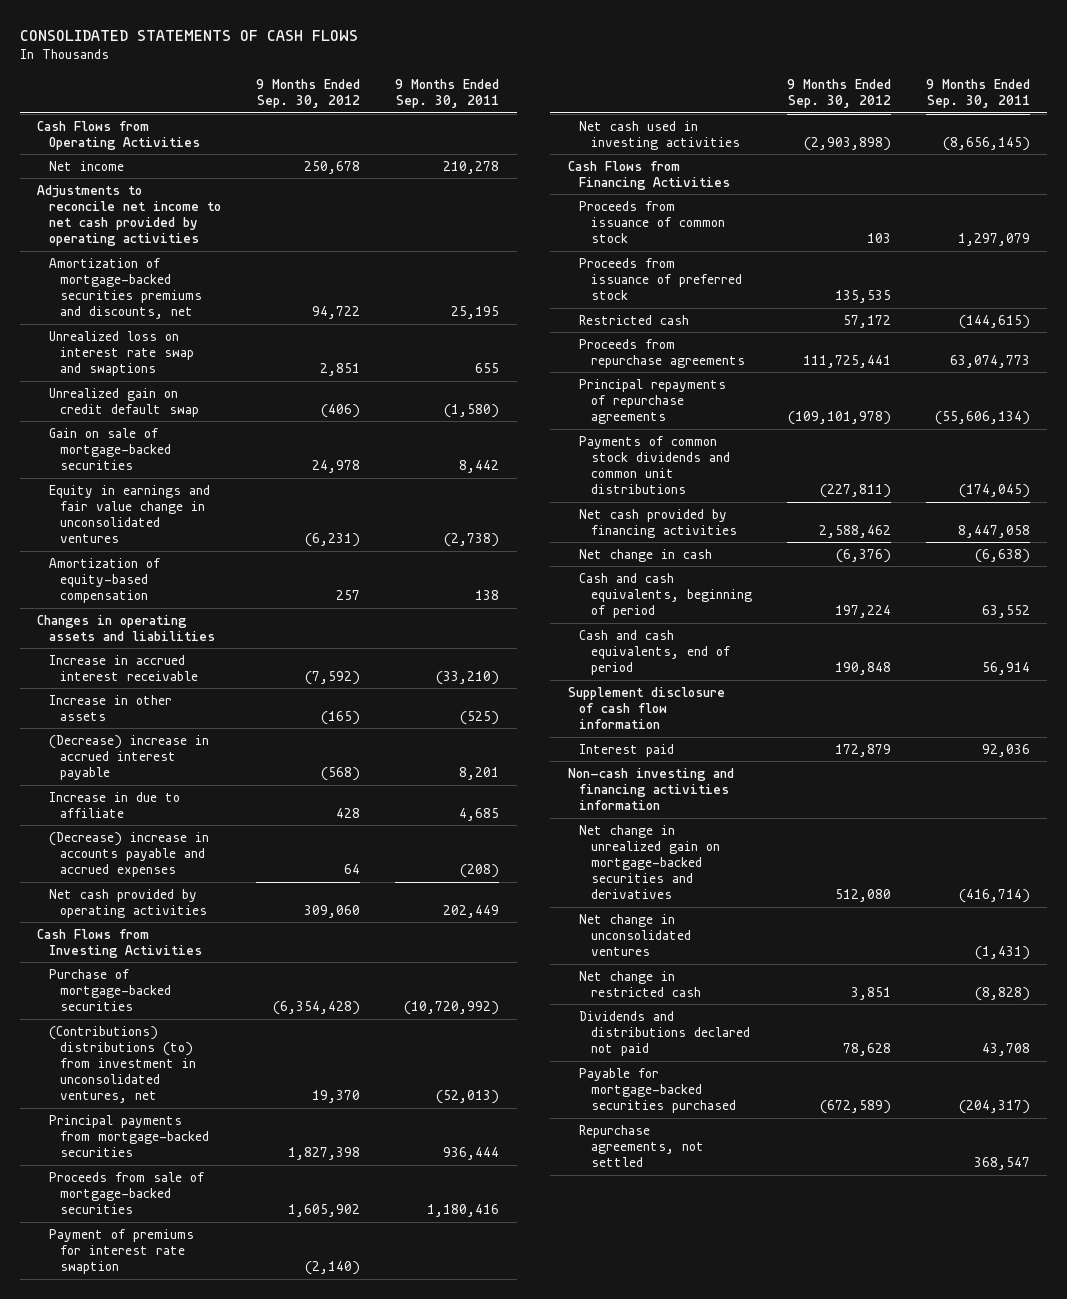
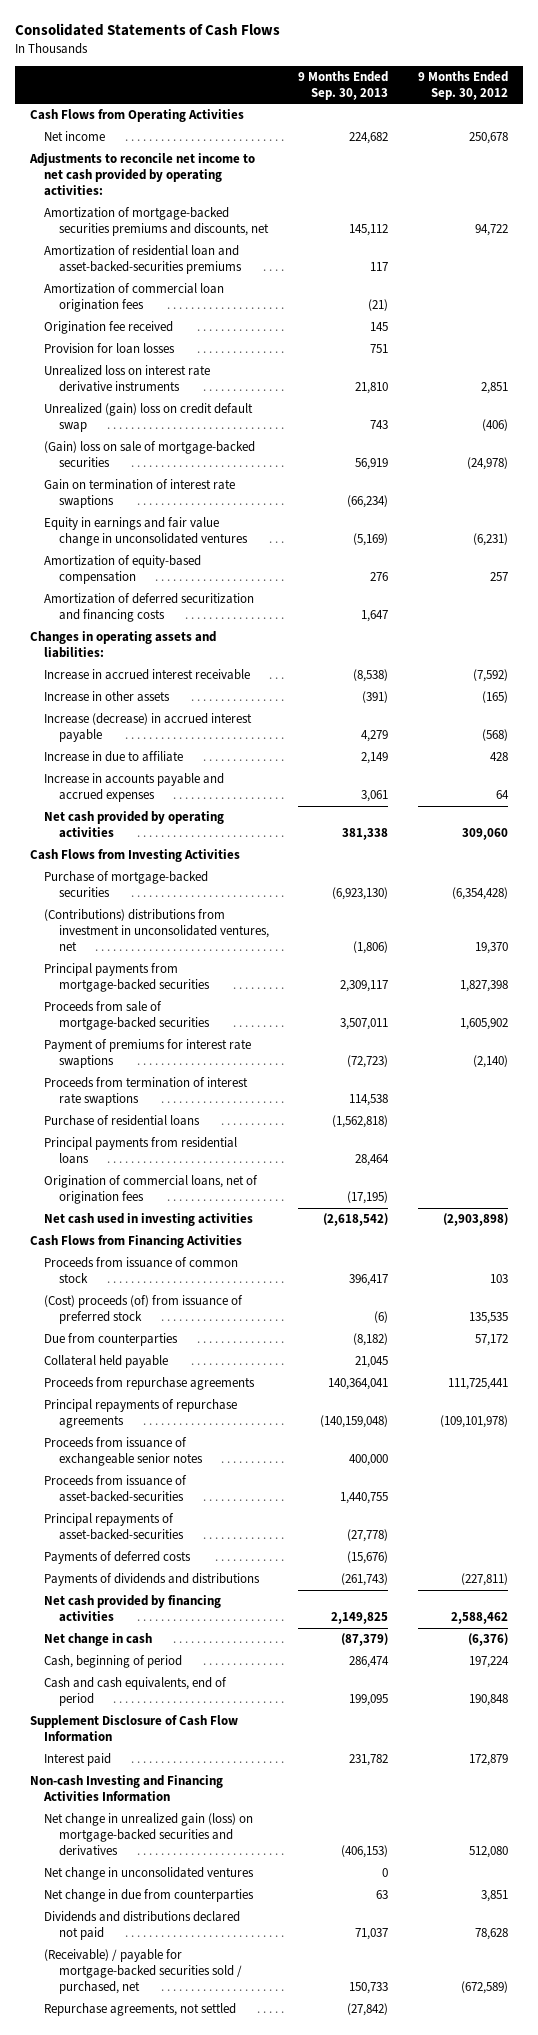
- CONSOLIDATED STATEMENTS OF CASH FLOWS
+ Consolidated Statements of Cash Flows
- | 9 Months Ended Sep. 30, 2012 | 9 Months Ended Sep. 30, 2011
+ | 9 Months Ended Sep. 30, 2013 | 9 Months Ended Sep. 30, 2012
- Adjustments to reconcile net income to net cash provided by operating activities
+ Adjustments to reconcile net income to net cash provided by operating activities:
- Unrealized loss on interest rate swap and swaptions | 2,851 | 655
- Unrealized gain on credit default swap | (406) | (1,580)
- Gain on sale of mortgage-backed securities | 24,978 | 8,442
+ Amortization of residential loan and asset-backed-securities premiums | 117 |
+ Amortization of commercial loan origination fees | (21) |
+ Origination fee received | 145 |
+ Provision for loan losses | 751 |
+ Unrealized loss on interest rate derivative instruments | 21,810 | 2,851
+ Unrealized (gain) loss on credit default swap | 743 | (406)
+ (Gain) loss on sale of mortgage-backed securities | 56,919 | (24,978)
+ Gain on termination of interest rate swaptions | (66,234) |
- Changes in operating assets and liabilities
+ Amortization of deferred securitization and financing costs | 1,647 |
+ Changes in operating assets and liabilities:
- (Decrease) increase in accrued interest payable | (568) | 8,201
+ Increase (decrease) in accrued interest payable | 4,279 | (568)
- (Decrease) increase in accounts payable and accrued expenses | 64 | (208)
+ Increase in accounts payable and accrued expenses | 3,061 | 64
- (Contributions) distributions (to) from investment in unconsolidated ventures, net | 19,370 | (52,013)
+ (Contributions) distributions from investment in unconsolidated ventures, net | (1,806) | 19,370
- Payment of premiums for interest rate swaption | (2,140) |
+ Payment of premiums for interest rate swaptions | (72,723) | (2,140)
+ Proceeds from termination of interest rate swaptions | 114,538 |
+ Purchase of residential loans | (1,562,818) |
+ Principal payments from residential loans | 28,464 |
+ Origination of commercial loans, net of origination fees | (17,195) |
- Proceeds from issuance of preferred stock | 135,535 |
- Restricted cash | 57,172 | (144,615)
+ (Cost) proceeds (of) from issuance of preferred stock | (6) | 135,535
+ Due from counterparties | (8,182) | 57,172
+ Collateral held payable | 21,045 |
- Payments of common stock dividends and common unit distributions | (227,811) | (174,045)
+ Proceeds from issuance of exchangeable senior notes | 400,000 |
+ Proceeds from issuance of asset-backed-securities | 1,440,755 |
+ Principal repayments of asset-backed-securities | (27,778) |
+ Payments of deferred costs | (15,676) |
+ Payments of dividends and distributions | (261,743) | (227,811)
- Cash and cash equivalents, beginning of period | 197,224 | 63,552
+ Cash, beginning of period | 286,474 | 197,224
- Supplement disclosure of cash flow information
+ Supplement Disclosure of Cash Flow Information
- Non-cash investing and financing activities information
- Net change in unrealized gain on mortgage-backed securities and derivatives | 512,080 | (416,714)
+ Non-cash Investing and Financing Activities Information
+ Net change in unrealized gain (loss) on mortgage-backed securities and derivatives | (406,153) | 512,080
- Net change in restricted cash | 3,851 | (8,828)
+ Net change in due from counterparties | 63 | 3,851
- Payable for mortgage-backed securities purchased | (672,589) | (204,317)
+ (Receivable) / payable for mortgage-backed securities sold / purchased, net | 150,733 | (672,589)

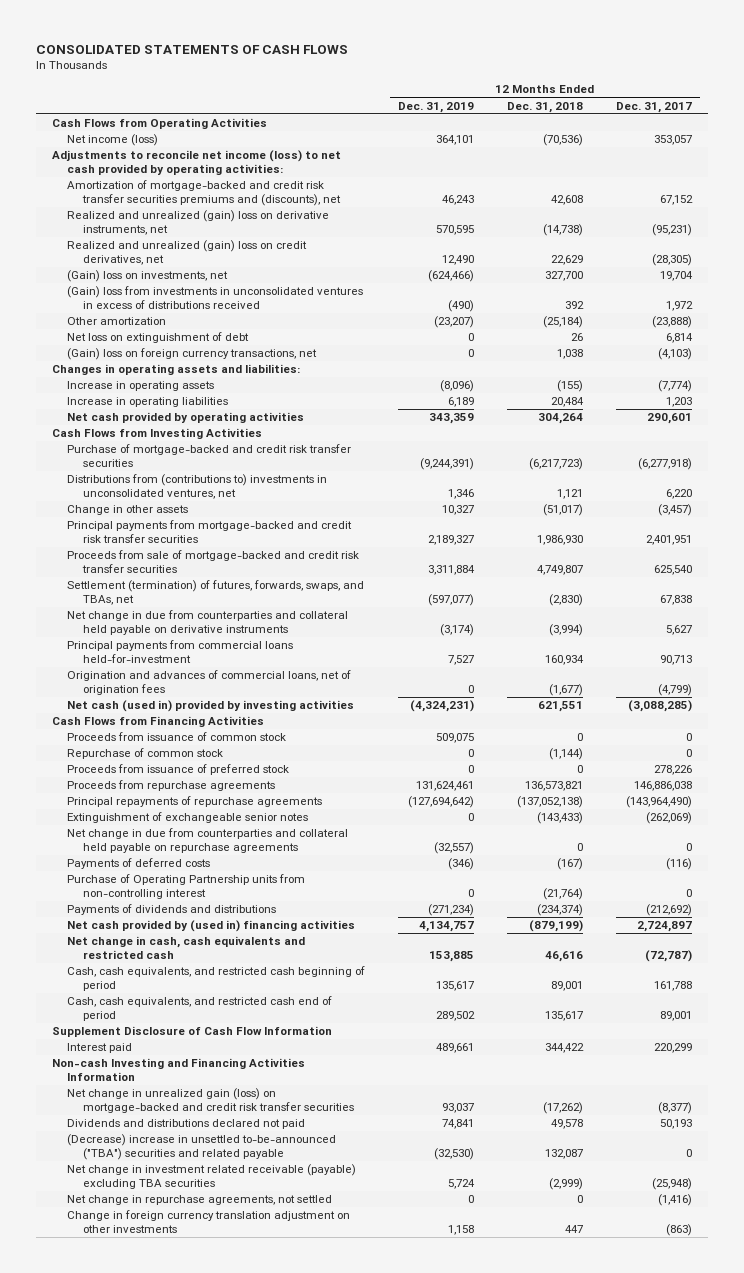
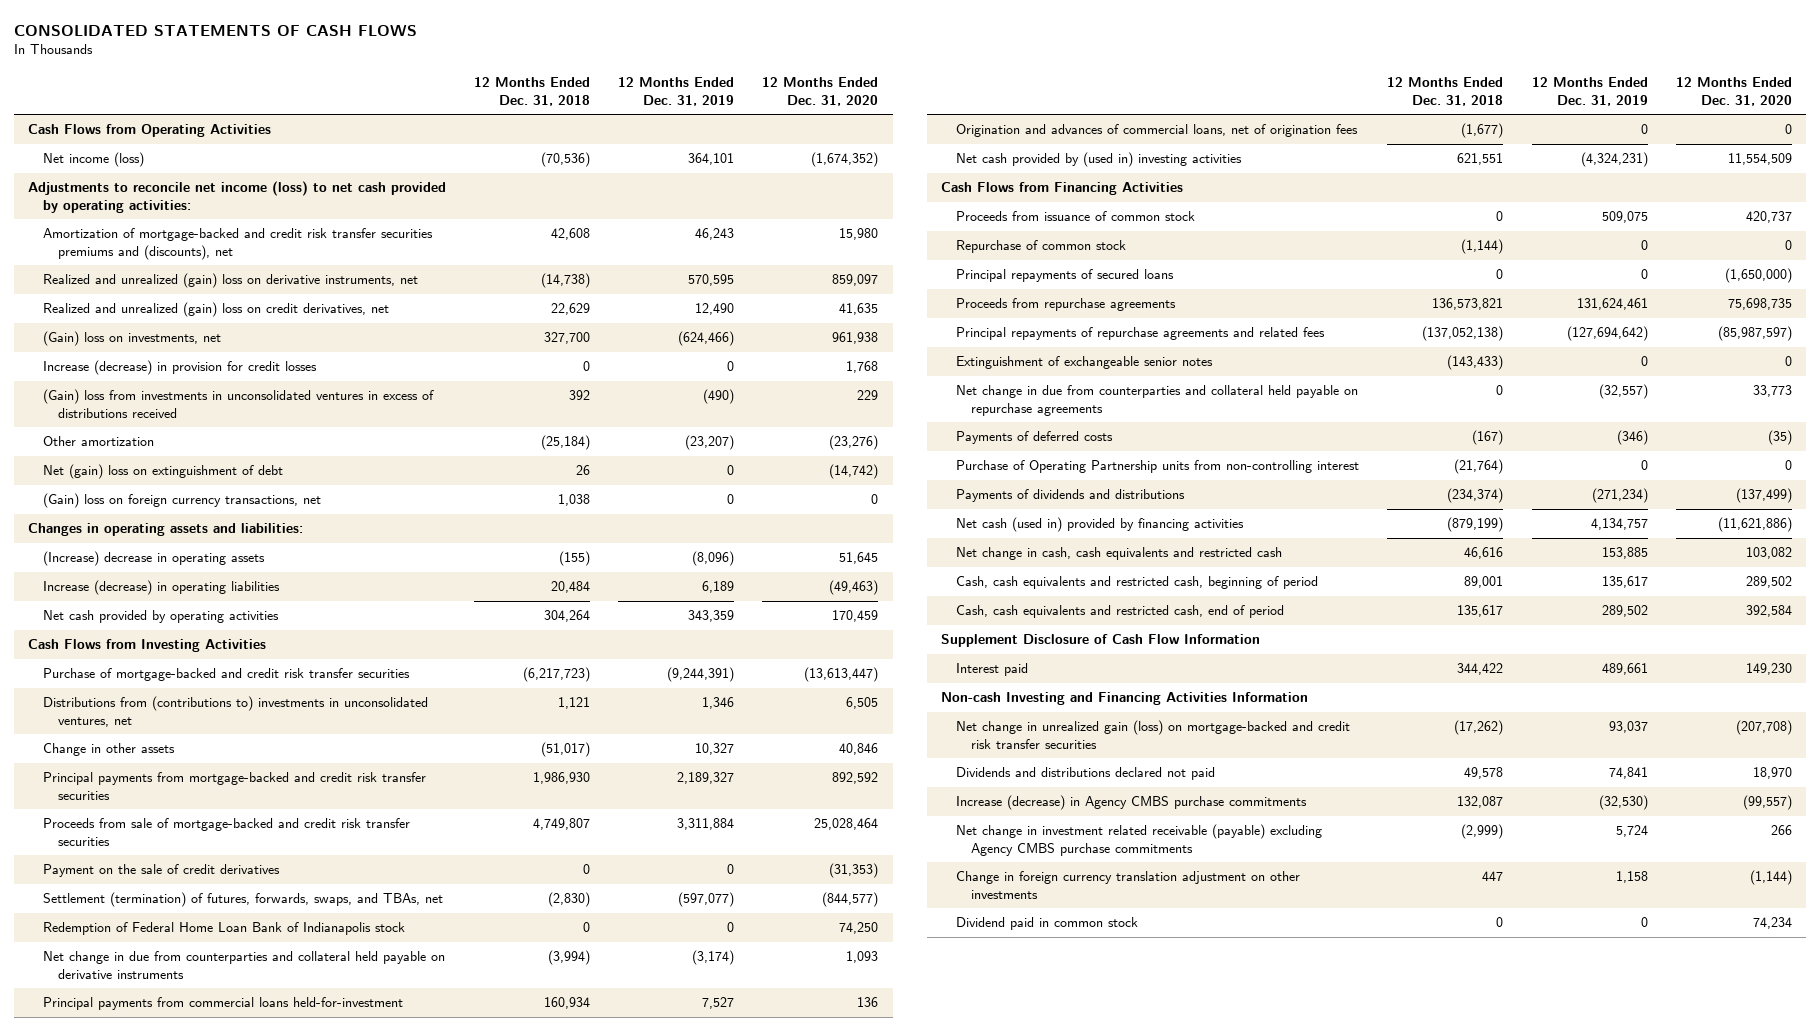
- | 12 Months Ended Dec. 31, 2019 | 12 Months Ended Dec. 31, 2018 | 12 Months Ended Dec. 31, 2017
+ | 12 Months Ended Dec. 31, 2018 | 12 Months Ended Dec. 31, 2019 | 12 Months Ended Dec. 31, 2020
+ Increase (decrease) in provision for credit losses | 0 | 0 | 1,768
- Net loss on extinguishment of debt | 0 | 26 | 6,814
+ Net (gain) loss on extinguishment of debt | 26 | 0 | (14,742)
- Increase in operating assets | (8,096) | (155) | (7,774)
- Increase in operating liabilities | 6,189 | 20,484 | 1,203
+ (Increase) decrease in operating assets | (155) | (8,096) | 51,645
+ Increase (decrease) in operating liabilities | 20,484 | 6,189 | (49,463)
+ Payment on the sale of credit derivatives | 0 | 0 | (31,353)
+ Redemption of Federal Home Loan Bank of Indianapolis stock | 0 | 0 | 74,250
- Net cash (used in) provided by investing activities | (4,324,231) | 621,551 | (3,088,285)
+ Net cash provided by (used in) investing activities | 621,551 | (4,324,231) | 11,554,509
- Proceeds from issuance of preferred stock | 0 | 0 | 278,226
+ Principal repayments of secured loans | 0 | 0 | (1,650,000)
- Principal repayments of repurchase agreements | (127,694,642) | (137,052,138) | (143,964,490)
+ Principal repayments of repurchase agreements and related fees | (137,052,138) | (127,694,642) | (85,987,597)
- Net cash provided by (used in) financing activities | 4,134,757 | (879,199) | 2,724,897
+ Net cash (used in) provided by financing activities | (879,199) | 4,134,757 | (11,621,886)
- Cash, cash equivalents, and restricted cash beginning of period | 135,617 | 89,001 | 161,788
- Cash, cash equivalents, and restricted cash end of period | 289,502 | 135,617 | 89,001
+ Cash, cash equivalents and restricted cash, beginning of period | 89,001 | 135,617 | 289,502
+ Cash, cash equivalents and restricted cash, end of period | 135,617 | 289,502 | 392,584
- (Decrease) increase in unsettled to-be-announced ("TBA") securities and related payable | (32,530) | 132,087 | 0
- Net change in investment related receivable (payable) excluding TBA securities | 5,724 | (2,999) | (25,948)
- Net change in repurchase agreements, not settled | 0 | 0 | (1,416)
+ Increase (decrease) in Agency CMBS purchase commitments | 132,087 | (32,530) | (99,557)
+ Net change in investment related receivable (payable) excluding Agency CMBS purchase commitments | (2,999) | 5,724 | 266
+ Dividend paid in common stock | 0 | 0 | 74,234

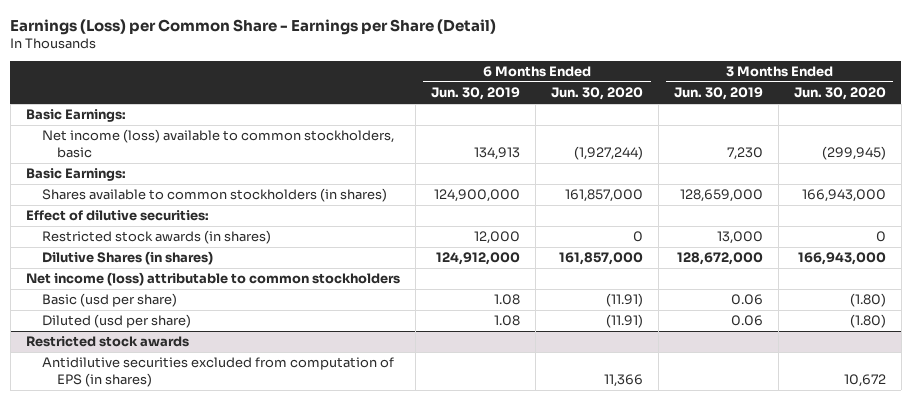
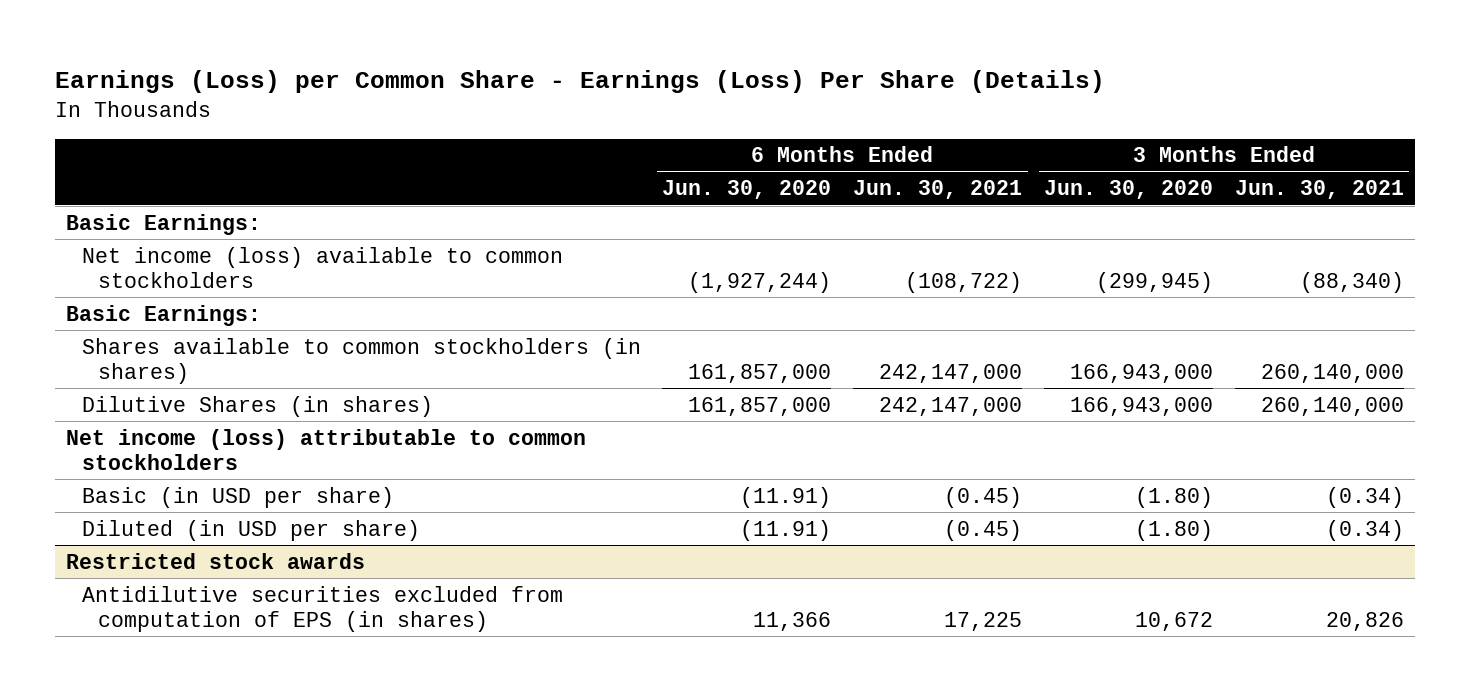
- Earnings (Loss) per Common Share - Earnings per Share (Detail)
+ Earnings (Loss) per Common Share - Earnings (Loss) Per Share (Details)
- | 6 Months Ended Jun. 30, 2019 | 6 Months Ended Jun. 30, 2020 | 3 Months Ended Jun. 30, 2019 | 3 Months Ended Jun. 30, 2020
+ | 6 Months Ended Jun. 30, 2020 | 6 Months Ended Jun. 30, 2021 | 3 Months Ended Jun. 30, 2020 | 3 Months Ended Jun. 30, 2021
- Net income (loss) available to common stockholders, basic | 134,913 | (1,927,244) | 7,230 | (299,945)
+ Net income (loss) available to common stockholders | (1,927,244) | (108,722) | (299,945) | (88,340)
- Effect of dilutive securities:
- Restricted stock awards (in shares) | 12,000 | 0 | 13,000 | 0
- Basic (usd per share) | 1.08 | (11.91) | 0.06 | (1.80)
- Diluted (usd per share) | 1.08 | (11.91) | 0.06 | (1.80)
+ Basic (in USD per share) | (11.91) | (0.45) | (1.80) | (0.34)
+ Diluted (in USD per share) | (11.91) | (0.45) | (1.80) | (0.34)

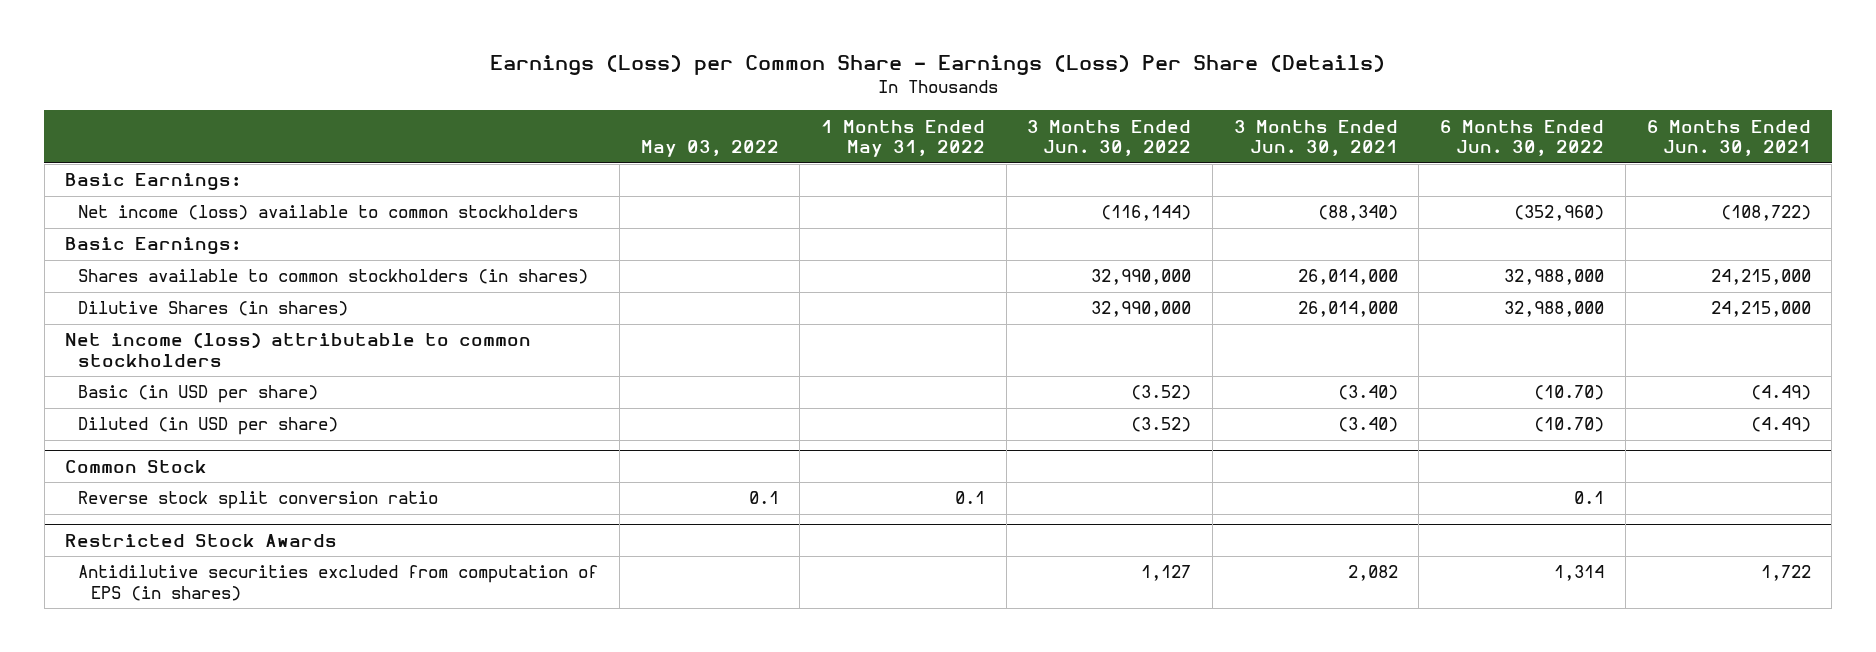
- | 6 Months Ended Jun. 30, 2020 | 6 Months Ended Jun. 30, 2021 | 3 Months Ended Jun. 30, 2020 | 3 Months Ended Jun. 30, 2021
+ | May 03, 2022 | 1 Months Ended May 31, 2022 | 3 Months Ended Jun. 30, 2022 | 3 Months Ended Jun. 30, 2021 | 6 Months Ended Jun. 30, 2022 | 6 Months Ended Jun. 30, 2021
- Shares available to common stockholders (in shares) | 161,857,000 | 242,147,000 | 166,943,000 | 260,140,000
- Dilutive Shares (in shares) | 161,857,000 | 242,147,000 | 166,943,000 | 260,140,000
+ Shares available to common stockholders (in shares) | | | 32,990,000 | 26,014,000 | 32,988,000 | 24,215,000
+ Dilutive Shares (in shares) | | | 32,990,000 | 26,014,000 | 32,988,000 | 24,215,000
- Basic (in USD per share) | (11.91) | (0.45) | (1.80) | (0.34)
- Diluted (in USD per share) | (11.91) | (0.45) | (1.80) | (0.34)
- Restricted stock awards
- Antidilutive securities excluded from computation of EPS (in shares) | 11,366 | 17,225 | 10,672 | 20,826
+ Basic (in USD per share) | | | (3.52) | (3.40) | (10.70) | (4.49)
+ Diluted (in USD per share) | | | (3.52) | (3.40) | (10.70) | (4.49)
+ Common Stock
+ Reverse stock split conversion ratio | 0.1 | 0.1 | | | 0.1 |
+ Restricted Stock Awards
+ Antidilutive securities excluded from computation of EPS (in shares) | | | 1,127 | 2,082 | 1,314 | 1,722

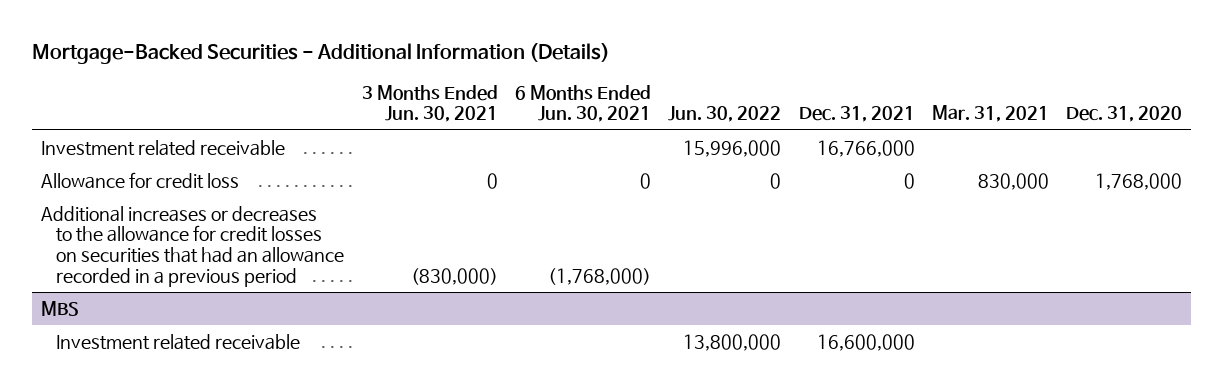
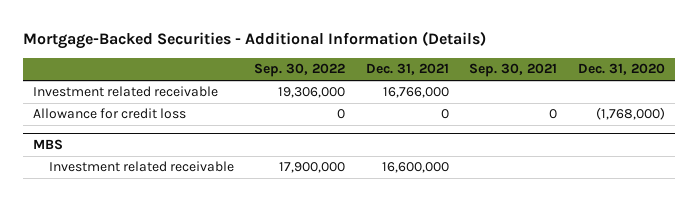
- | 3 Months Ended Jun. 30, 2021 | 6 Months Ended Jun. 30, 2021 | Jun. 30, 2022 | Dec. 31, 2021 | Mar. 31, 2021 | Dec. 31, 2020
+ | Sep. 30, 2022 | Dec. 31, 2021 | Sep. 30, 2021 | Dec. 31, 2020
- Allowance for credit loss | 0 | 0 | 0 | 0 | 830,000 | 1,768,000
- Additional increases or decreases to the allowance for credit losses on securities that had an allowance recorded in a previous period | (830,000) | (1,768,000) | | | |
+ Allowance for credit loss | 0 | 0 | 0 | (1,768,000)

